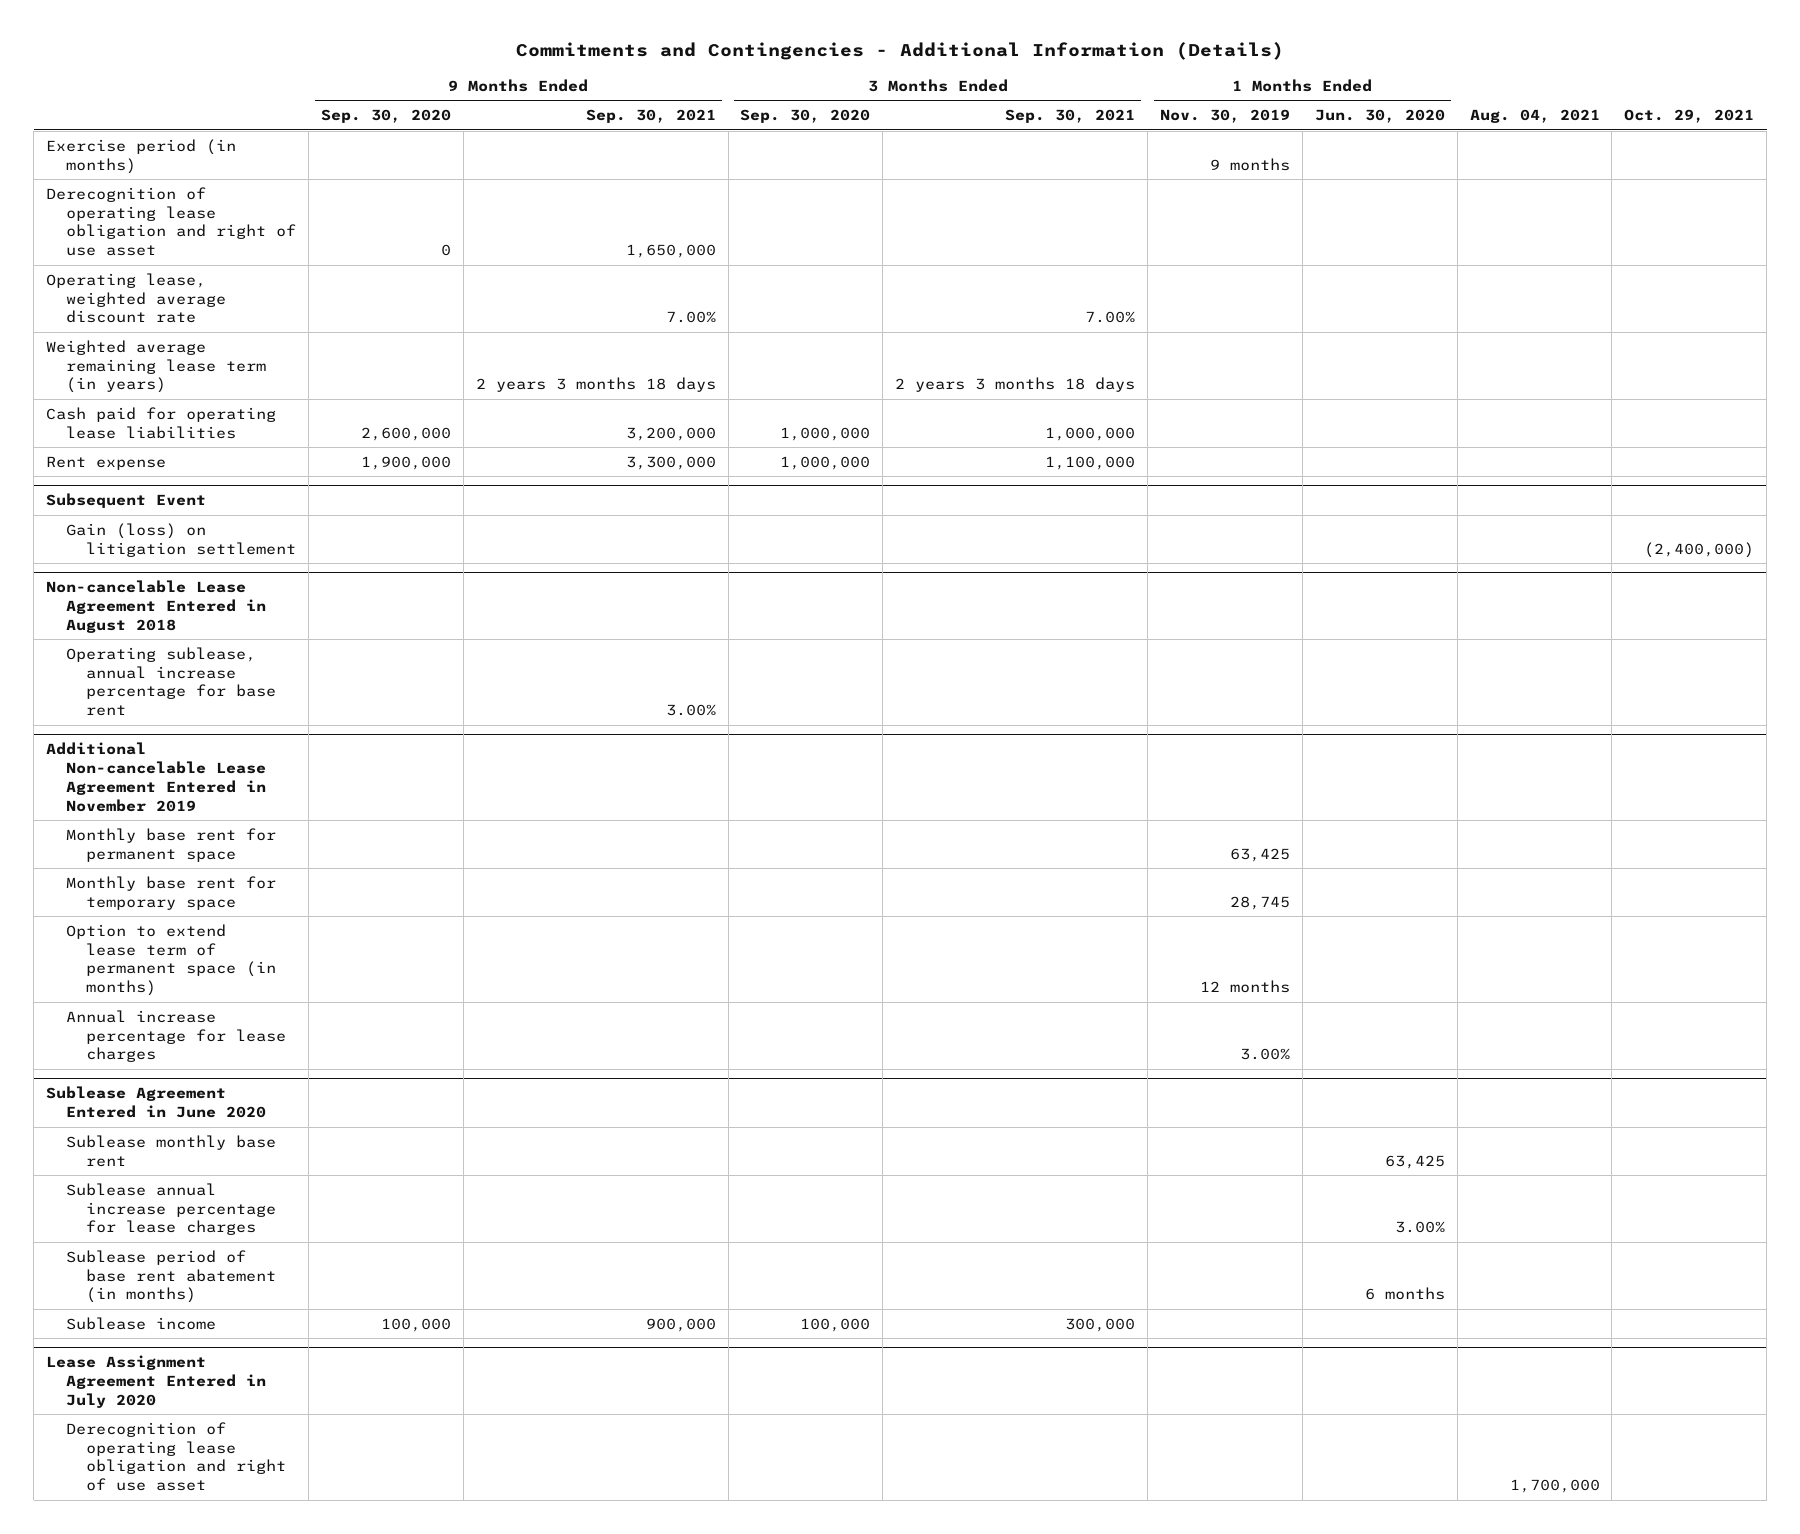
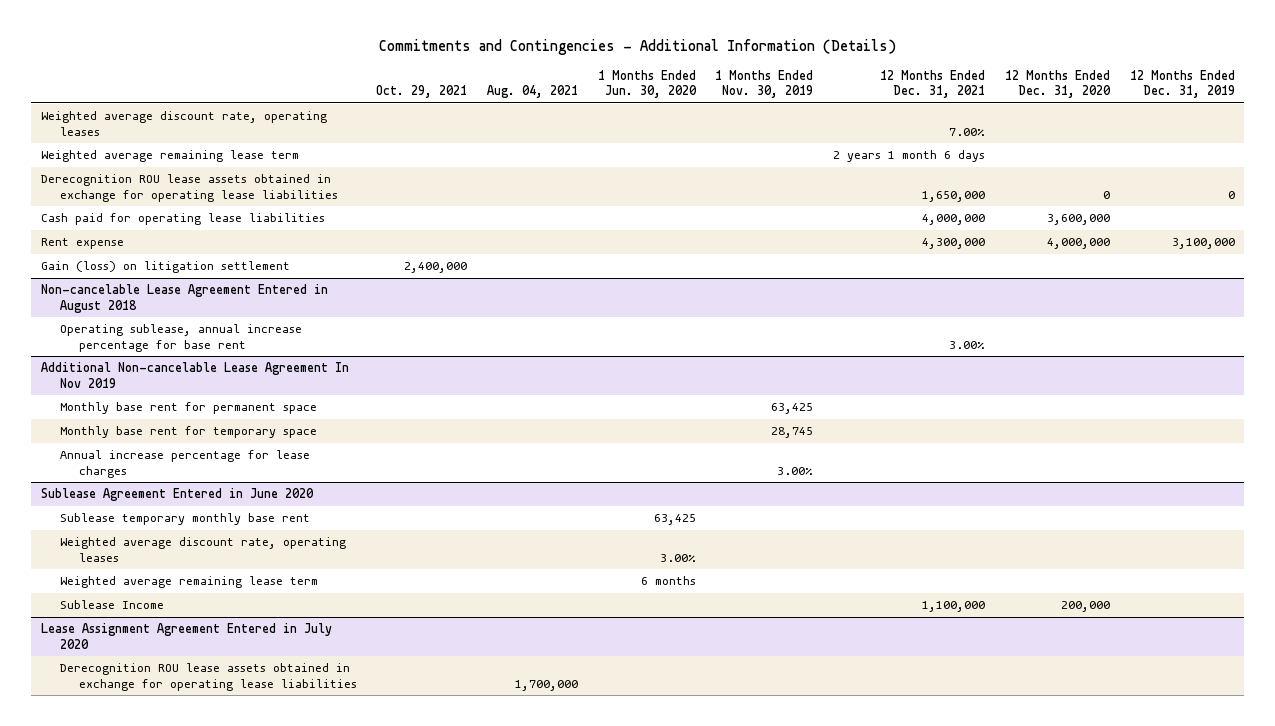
- | 9 Months Ended Sep. 30, 2020 | 9 Months Ended Sep. 30, 2021 | 3 Months Ended Sep. 30, 2020 | 3 Months Ended Sep. 30, 2021 | 1 Months Ended Nov. 30, 2019 | 1 Months Ended Jun. 30, 2020 | Aug. 04, 2021 | Oct. 29, 2021
+ | Oct. 29, 2021 | Aug. 04, 2021 | 1 Months Ended Jun. 30, 2020 | 1 Months Ended Nov. 30, 2019 | 12 Months Ended Dec. 31, 2021 | 12 Months Ended Dec. 31, 2020 | 12 Months Ended Dec. 31, 2019
- Exercise period (in months) | | | | | 9 months | | |
- Derecognition of operating lease obligation and right of use asset | 0 | 1,650,000 | | | | | |
- Operating lease, weighted average discount rate | | 7.00% | | 7.00% | | | |
- Weighted average remaining lease term (in years) | | 2 years 3 months 18 days | | 2 years 3 months 18 days | | | |
+ Weighted average discount rate, operating leases | | | | | 7.00% | |
+ Weighted average remaining lease term | | | | | 2 years 1 month 6 days | |
+ Derecognition ROU lease assets obtained in exchange for operating lease liabilities | | | | | 1,650,000 | 0 | 0
- Subsequent Event
- Gain (loss) on litigation settlement | | | | | | | | (2,400,000)
+ Gain (loss) on litigation settlement | 2,400,000 | | | | | |
- Additional Non-cancelable Lease Agreement Entered in November 2019
+ Additional Non-cancelable Lease Agreement In Nov 2019
- Option to extend lease term of permanent space (in months) | | | | | 12 months | | |
@ Sublease Agreement Entered in June 2020
- Sublease monthly base rent | | | | | | 63,425 | |
- Sublease annual increase percentage for lease charges | | | | | | 3.00% | |
- Sublease period of base rent abatement (in months) | | | | | | 6 months | |
- Sublease income | 100,000 | 900,000 | 100,000 | 300,000 | | | |
+ Sublease temporary monthly base rent | | | 63,425 | | | |
+ Weighted average discount rate, operating leases | | | 3.00% | | | |
+ Weighted average remaining lease term | | | 6 months | | | |
+ Sublease Income | | | | | 1,100,000 | 200,000 |
@ Lease Assignment Agreement Entered in July 2020
- Derecognition of operating lease obligation and right of use asset | | | | | | | 1,700,000 |
+ Derecognition ROU lease assets obtained in exchange for operating lease liabilities | | 1,700,000 | | | | |

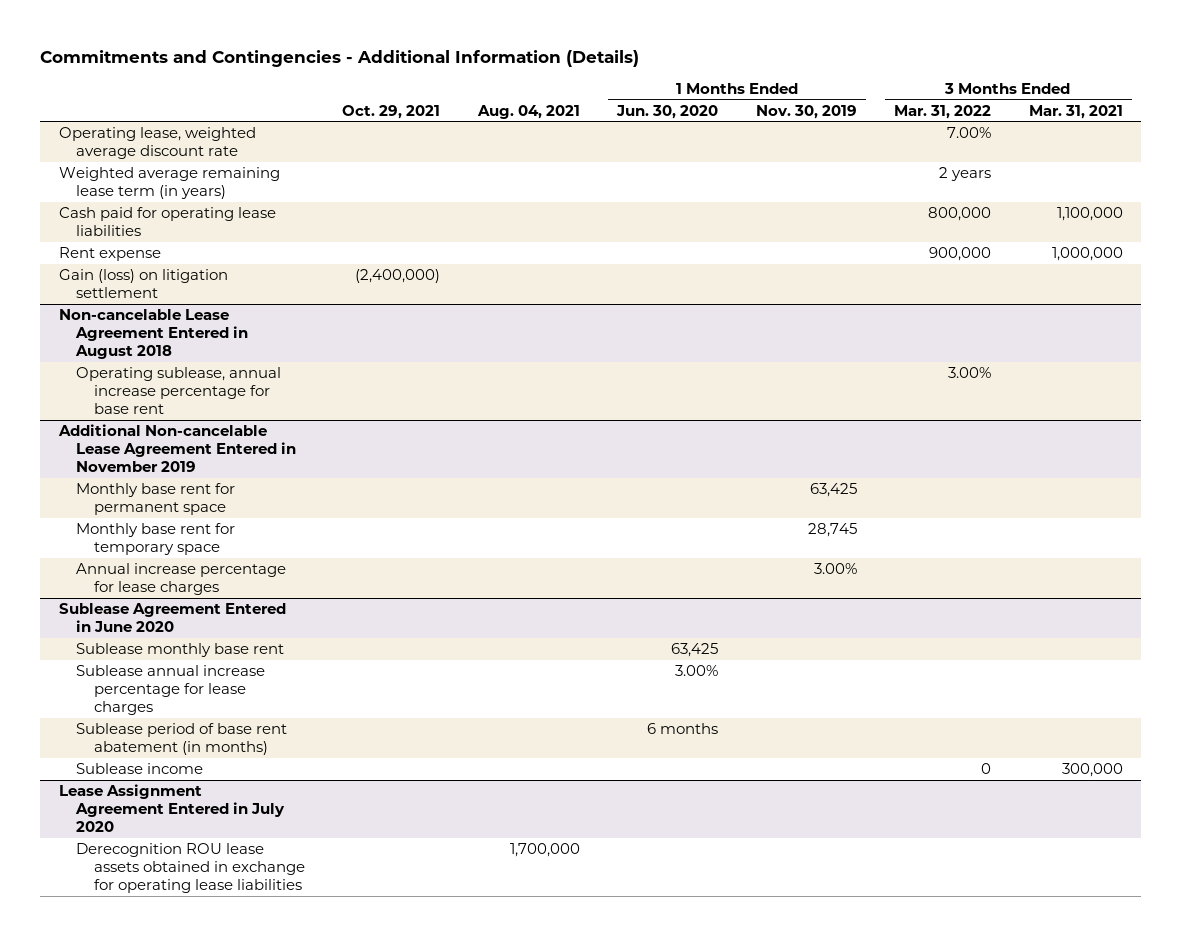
- | Oct. 29, 2021 | Aug. 04, 2021 | 1 Months Ended Jun. 30, 2020 | 1 Months Ended Nov. 30, 2019 | 12 Months Ended Dec. 31, 2021 | 12 Months Ended Dec. 31, 2020 | 12 Months Ended Dec. 31, 2019
+ | Oct. 29, 2021 | Aug. 04, 2021 | 1 Months Ended Jun. 30, 2020 | 1 Months Ended Nov. 30, 2019 | 3 Months Ended Mar. 31, 2022 | 3 Months Ended Mar. 31, 2021
- Weighted average discount rate, operating leases | | | | | 7.00% | |
- Weighted average remaining lease term | | | | | 2 years 1 month 6 days | |
- Derecognition ROU lease assets obtained in exchange for operating lease liabilities | | | | | 1,650,000 | 0 | 0
+ Operating lease, weighted average discount rate | | | | | 7.00% |
+ Weighted average remaining lease term (in years) | | | | | 2 years |
- Gain (loss) on litigation settlement | 2,400,000 | | | | | |
+ Gain (loss) on litigation settlement | (2,400,000) | | | | |
- Additional Non-cancelable Lease Agreement In Nov 2019
+ Additional Non-cancelable Lease Agreement Entered in November 2019
@ Sublease Agreement Entered in June 2020
- Sublease temporary monthly base rent | | | 63,425 | | | |
- Weighted average discount rate, operating leases | | | 3.00% | | | |
- Weighted average remaining lease term | | | 6 months | | | |
- Sublease Income | | | | | 1,100,000 | 200,000 |
+ Sublease monthly base rent | | | 63,425 | | |
+ Sublease annual increase percentage for lease charges | | | 3.00% | | |
+ Sublease period of base rent abatement (in months) | | | 6 months | | |
+ Sublease income | | | | | 0 | 300,000

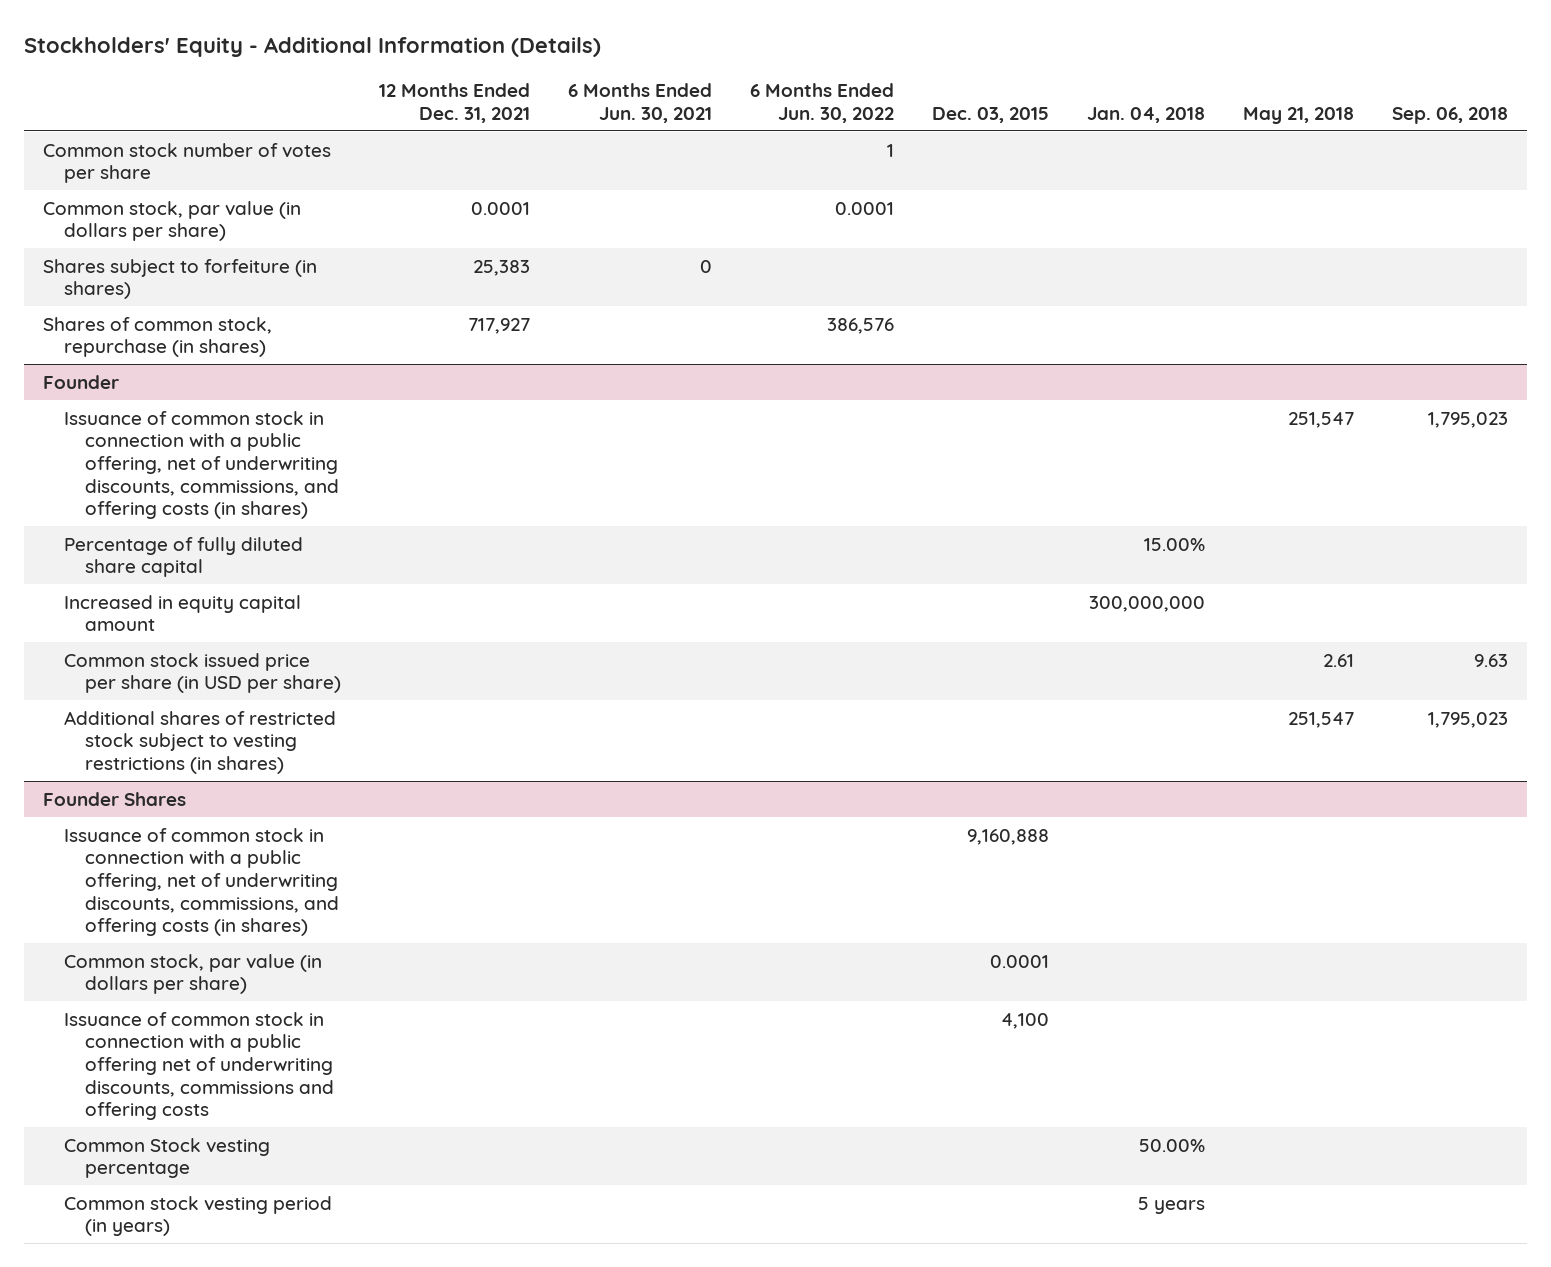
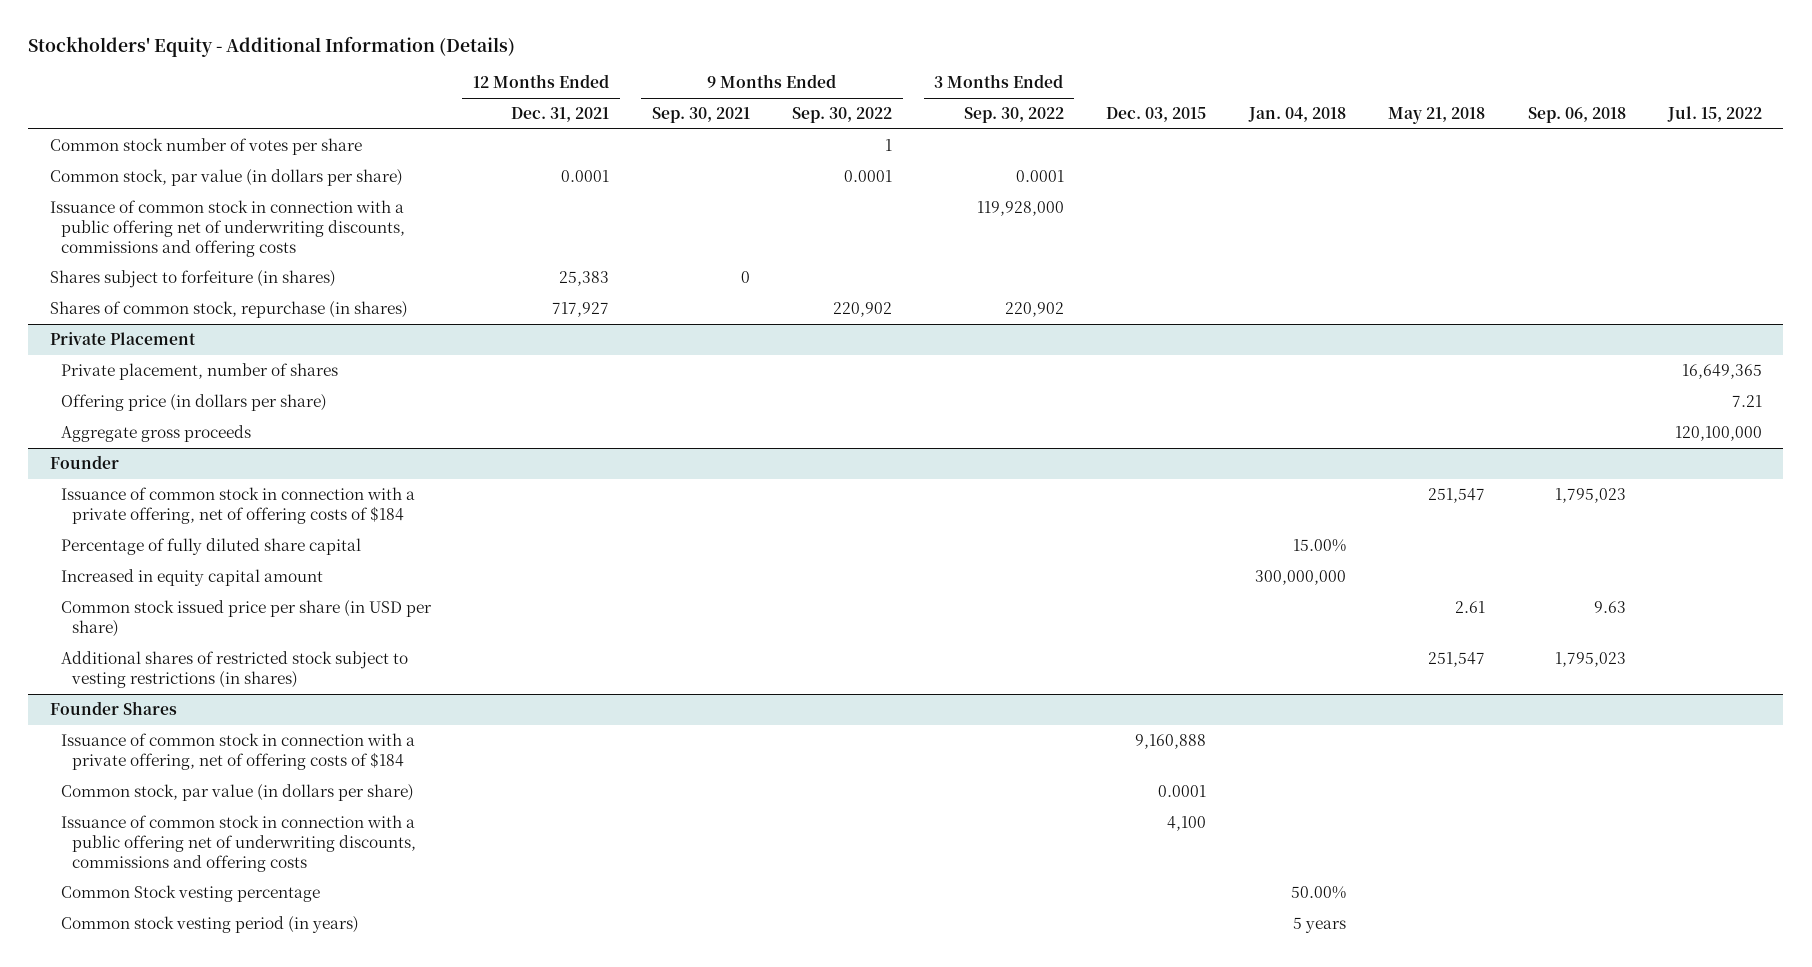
- | 12 Months Ended Dec. 31, 2021 | 6 Months Ended Jun. 30, 2021 | 6 Months Ended Jun. 30, 2022 | Dec. 03, 2015 | Jan. 04, 2018 | May 21, 2018 | Sep. 06, 2018
+ | 12 Months Ended Dec. 31, 2021 | 9 Months Ended Sep. 30, 2021 | 9 Months Ended Sep. 30, 2022 | 3 Months Ended Sep. 30, 2022 | Dec. 03, 2015 | Jan. 04, 2018 | May 21, 2018 | Sep. 06, 2018 | Jul. 15, 2022
+ Issuance of common stock in connection with a public offering net of underwriting discounts, commissions and offering costs | | | | 119,928,000 | | | | |
+ Private Placement
+ Private placement, number of shares | | | | | | | | | 16,649,365
+ Offering price (in dollars per share) | | | | | | | | | 7.21
+ Aggregate gross proceeds | | | | | | | | | 120,100,000
@ Founder
- Issuance of common stock in connection with a public offering, net of underwriting discounts, commissions, and offering costs (in shares) | | | | | | 251,547 | 1,795,023
+ Issuance of common stock in connection with a private offering, net of offering costs of $184 | | | | | | | 251,547 | 1,795,023 |
@ Founder Shares
- Issuance of common stock in connection with a public offering, net of underwriting discounts, commissions, and offering costs (in shares) | | | | 9,160,888 | | |
+ Issuance of common stock in connection with a private offering, net of offering costs of $184 | | | | | 9,160,888 | | | |

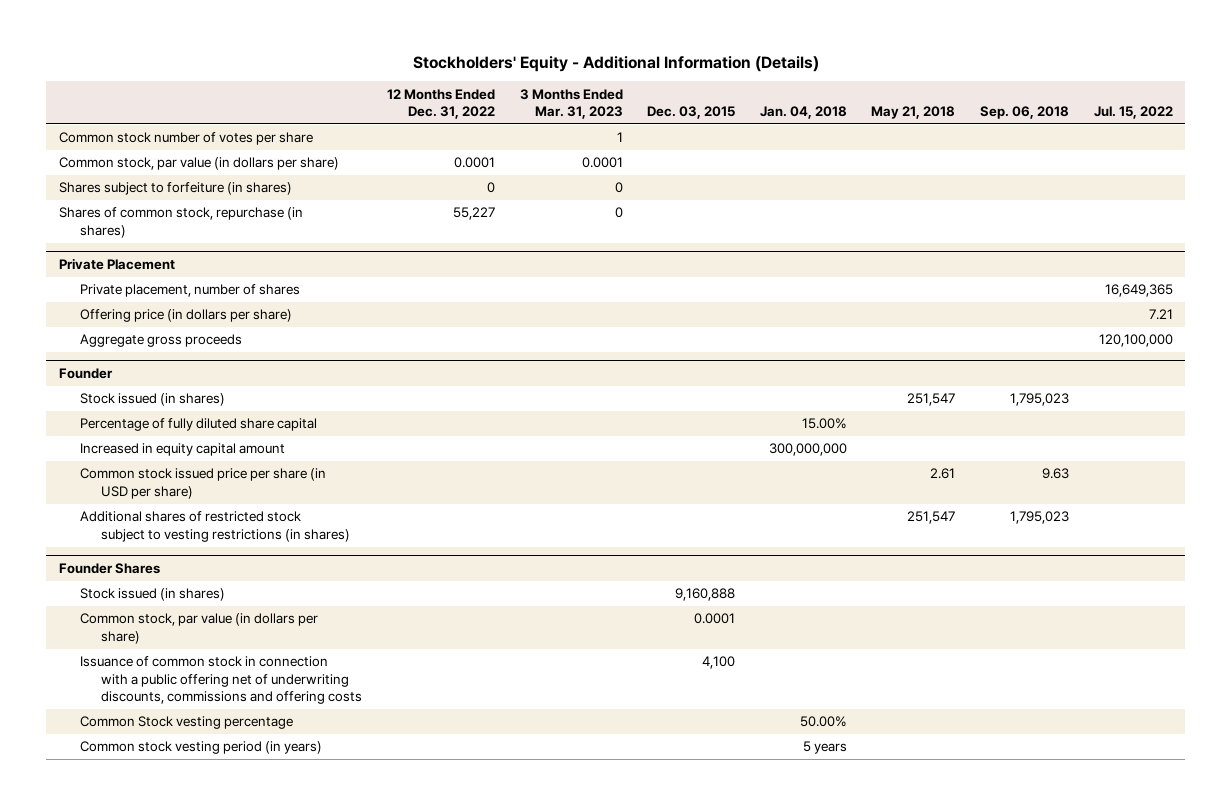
- | 12 Months Ended Dec. 31, 2021 | 9 Months Ended Sep. 30, 2021 | 9 Months Ended Sep. 30, 2022 | 3 Months Ended Sep. 30, 2022 | Dec. 03, 2015 | Jan. 04, 2018 | May 21, 2018 | Sep. 06, 2018 | Jul. 15, 2022
+ | 12 Months Ended Dec. 31, 2022 | 3 Months Ended Mar. 31, 2023 | Dec. 03, 2015 | Jan. 04, 2018 | May 21, 2018 | Sep. 06, 2018 | Jul. 15, 2022
- Issuance of common stock in connection with a public offering net of underwriting discounts, commissions and offering costs | | | | 119,928,000 | | | | |
@ Founder
- Issuance of common stock in connection with a private offering, net of offering costs of $184 | | | | | | | 251,547 | 1,795,023 |
+ Stock issued (in shares) | | | | | 251,547 | 1,795,023 |
@ Founder Shares
- Issuance of common stock in connection with a private offering, net of offering costs of $184 | | | | | 9,160,888 | | | |
+ Stock issued (in shares) | | | 9,160,888 | | | |

